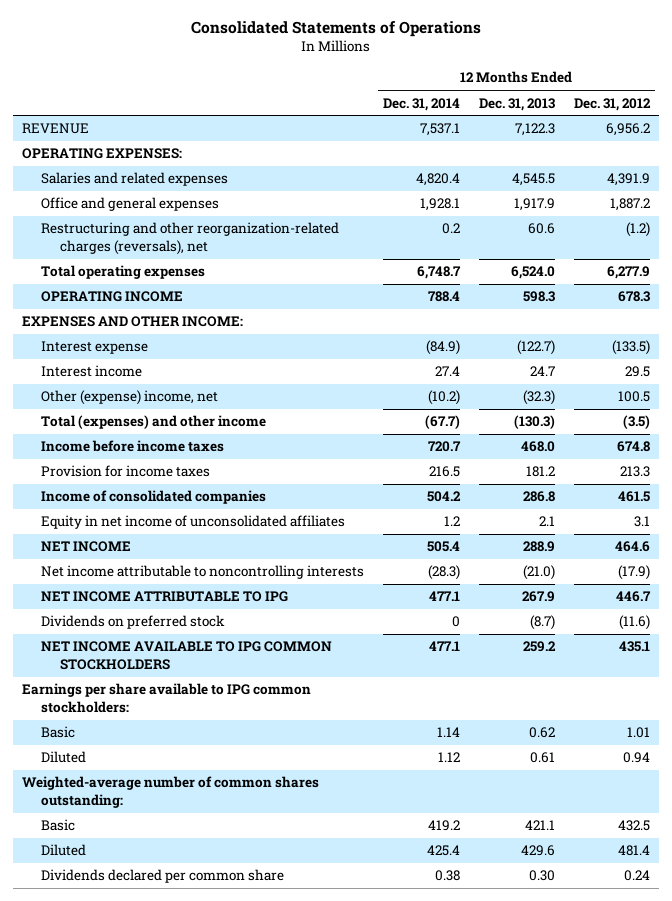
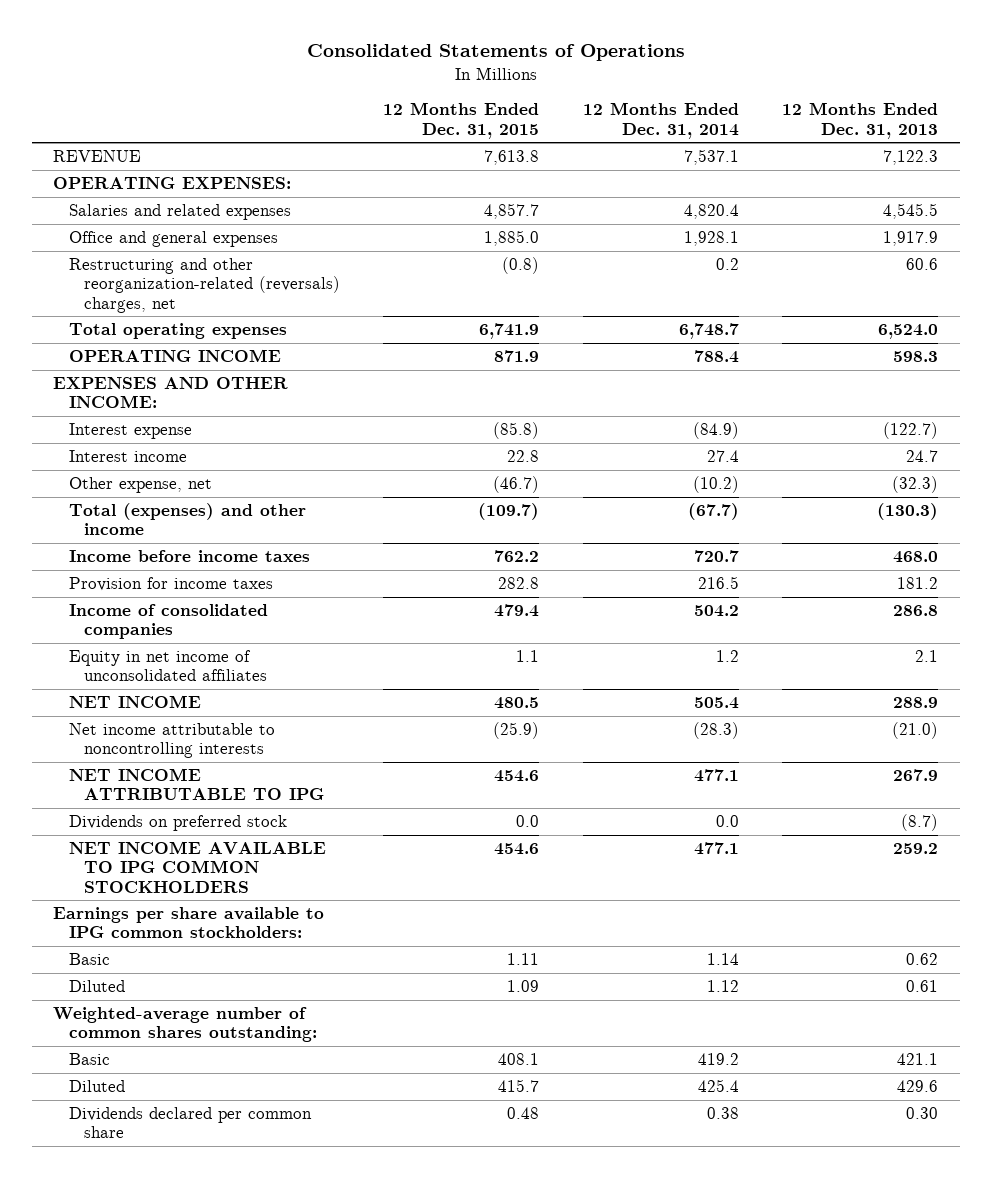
- | 12 Months Ended Dec. 31, 2014 | 12 Months Ended Dec. 31, 2013 | 12 Months Ended Dec. 31, 2012
+ | 12 Months Ended Dec. 31, 2015 | 12 Months Ended Dec. 31, 2014 | 12 Months Ended Dec. 31, 2013
- Restructuring and other reorganization-related charges (reversals), net | 0.2 | 60.6 | (1.2)
+ Restructuring and other reorganization-related (reversals) charges, net | (0.8) | 0.2 | 60.6
- Other (expense) income, net | (10.2) | (32.3) | 100.5
+ Other expense, net | (46.7) | (10.2) | (32.3)
- Dividends on preferred stock | 0 | (8.7) | (11.6)
+ Dividends on preferred stock | 0.0 | 0.0 | (8.7)

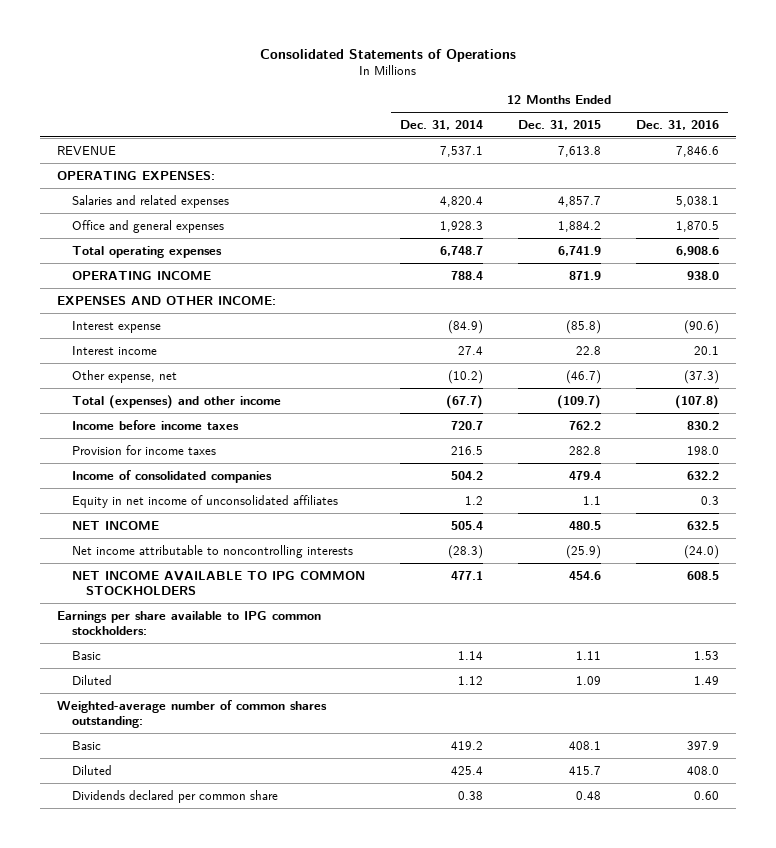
- | 12 Months Ended Dec. 31, 2015 | 12 Months Ended Dec. 31, 2014 | 12 Months Ended Dec. 31, 2013
+ | 12 Months Ended Dec. 31, 2014 | 12 Months Ended Dec. 31, 2015 | 12 Months Ended Dec. 31, 2016
- Office and general expenses | 1,885.0 | 1,928.1 | 1,917.9
- Restructuring and other reorganization-related (reversals) charges, net | (0.8) | 0.2 | 60.6
+ Office and general expenses | 1,928.3 | 1,884.2 | 1,870.5
- NET INCOME ATTRIBUTABLE TO IPG | 454.6 | 477.1 | 267.9
- Dividends on preferred stock | 0.0 | 0.0 | (8.7)

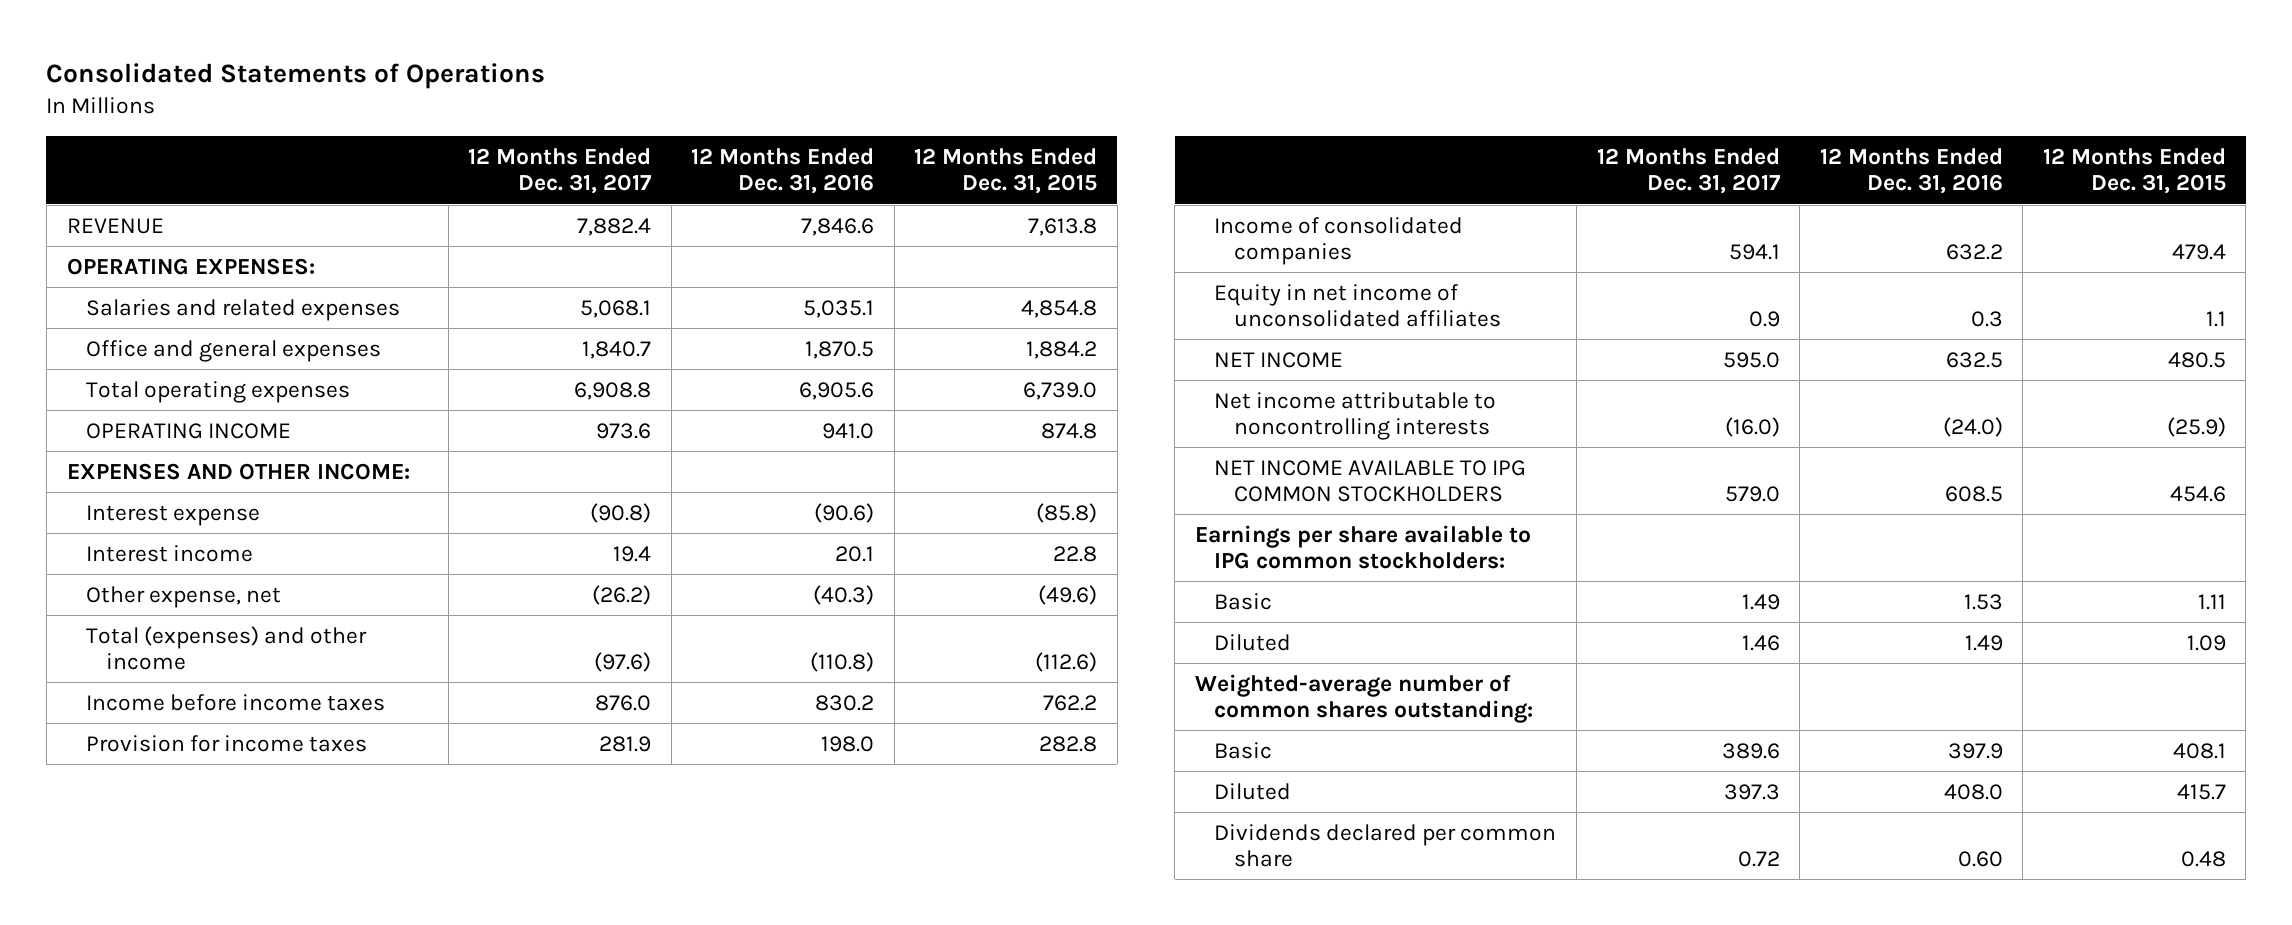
- | 12 Months Ended Dec. 31, 2014 | 12 Months Ended Dec. 31, 2015 | 12 Months Ended Dec. 31, 2016
+ | 12 Months Ended Dec. 31, 2017 | 12 Months Ended Dec. 31, 2016 | 12 Months Ended Dec. 31, 2015
- Salaries and related expenses | 4,820.4 | 4,857.7 | 5,038.1
+ Salaries and related expenses | 5,068.1 | 5,035.1 | 4,854.8
- Total operating expenses | 6,748.7 | 6,741.9 | 6,908.6
- OPERATING INCOME | 788.4 | 871.9 | 938.0
+ Total operating expenses | 6,908.8 | 6,905.6 | 6,739.0
+ OPERATING INCOME | 973.6 | 941.0 | 874.8
- Other expense, net | (10.2) | (46.7) | (37.3)
- Total (expenses) and other income | (67.7) | (109.7) | (107.8)
+ Other expense, net | (26.2) | (40.3) | (49.6)
+ Total (expenses) and other income | (97.6) | (110.8) | (112.6)

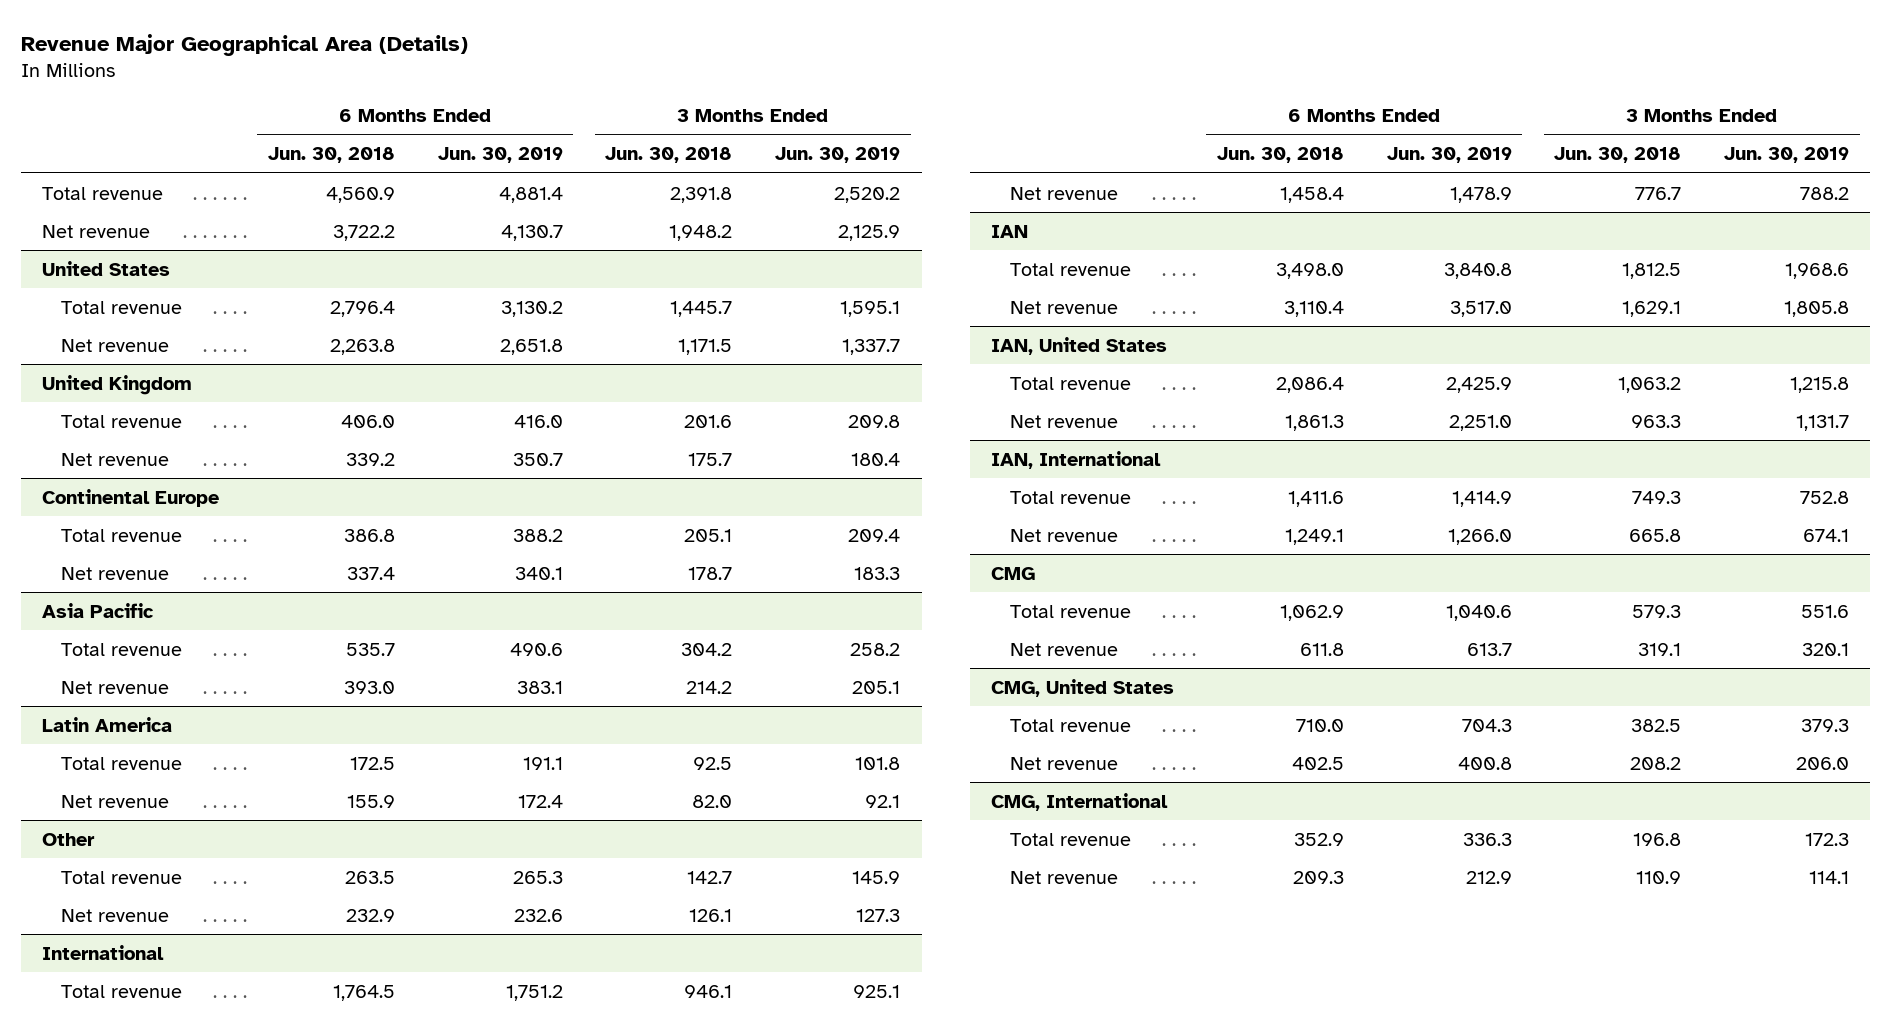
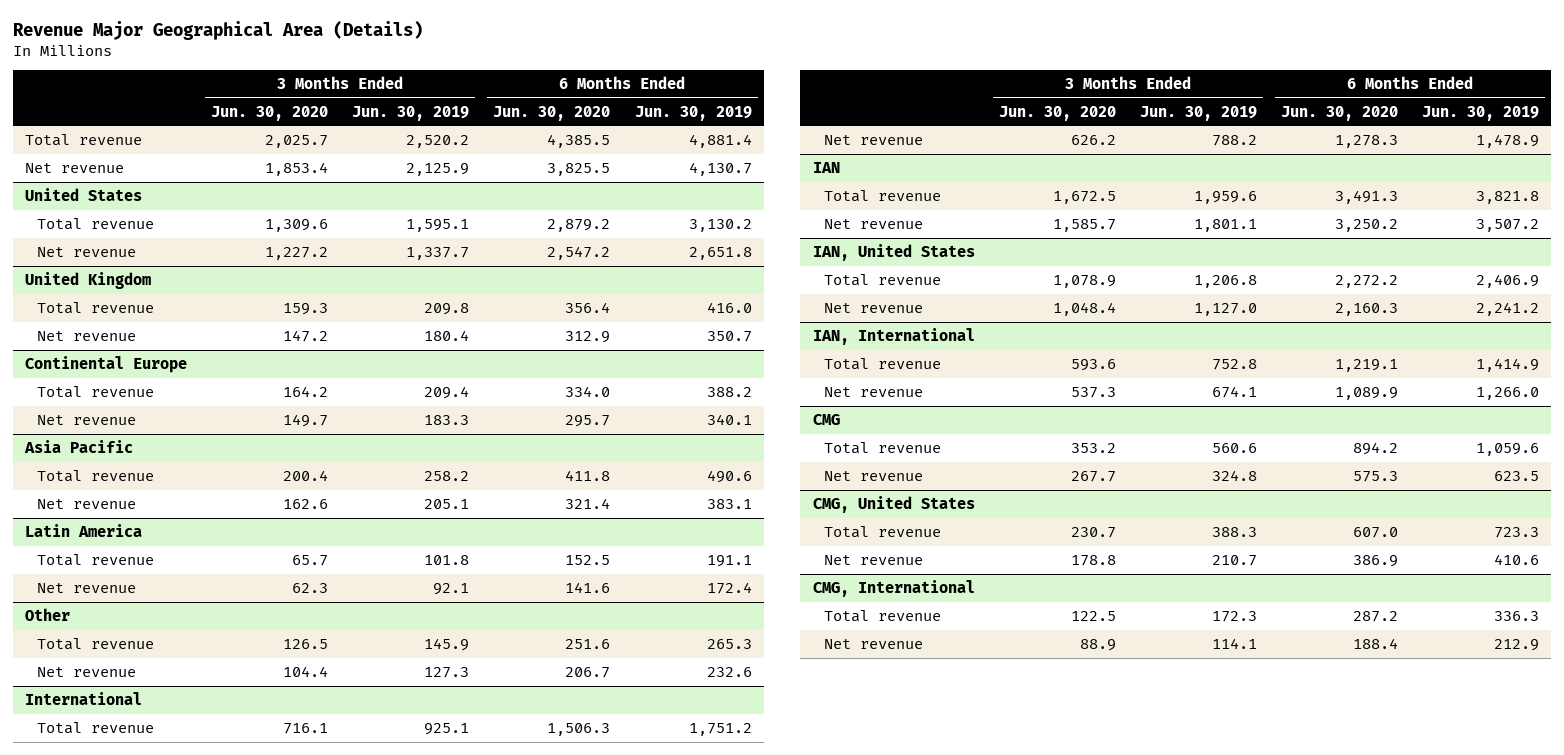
- | 6 Months Ended Jun. 30, 2018 | 6 Months Ended Jun. 30, 2019 | 3 Months Ended Jun. 30, 2018 | 3 Months Ended Jun. 30, 2019
+ | 3 Months Ended Jun. 30, 2020 | 3 Months Ended Jun. 30, 2019 | 6 Months Ended Jun. 30, 2020 | 6 Months Ended Jun. 30, 2019
@ IAN
- Total revenue | 3,498.0 | 3,840.8 | 1,812.5 | 1,968.6
- Net revenue | 3,110.4 | 3,517.0 | 1,629.1 | 1,805.8
+ Total revenue | 1,672.5 | 1,959.6 | 3,491.3 | 3,821.8
+ Net revenue | 1,585.7 | 1,801.1 | 3,250.2 | 3,507.2
@ IAN, United States
- Total revenue | 2,086.4 | 2,425.9 | 1,063.2 | 1,215.8
- Net revenue | 1,861.3 | 2,251.0 | 963.3 | 1,131.7
+ Total revenue | 1,078.9 | 1,206.8 | 2,272.2 | 2,406.9
+ Net revenue | 1,048.4 | 1,127.0 | 2,160.3 | 2,241.2
@ CMG
- Total revenue | 1,062.9 | 1,040.6 | 579.3 | 551.6
- Net revenue | 611.8 | 613.7 | 319.1 | 320.1
+ Total revenue | 353.2 | 560.6 | 894.2 | 1,059.6
+ Net revenue | 267.7 | 324.8 | 575.3 | 623.5
@ CMG, United States
- Total revenue | 710.0 | 704.3 | 382.5 | 379.3
- Net revenue | 402.5 | 400.8 | 208.2 | 206.0
+ Total revenue | 230.7 | 388.3 | 607.0 | 723.3
+ Net revenue | 178.8 | 210.7 | 386.9 | 410.6

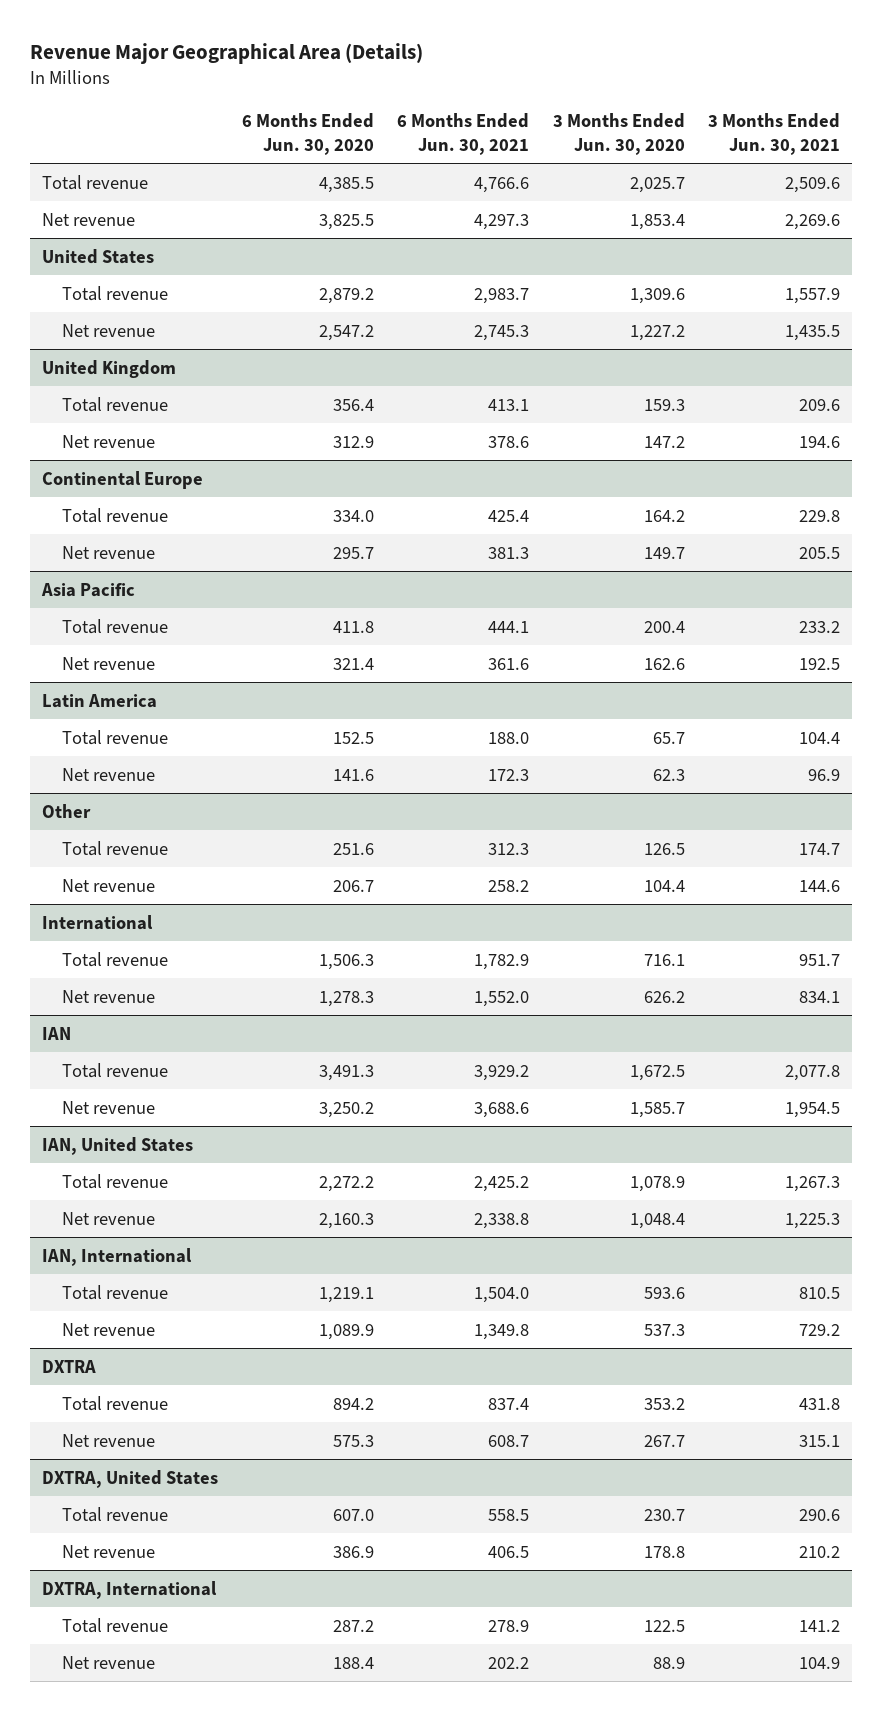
- | 3 Months Ended Jun. 30, 2020 | 3 Months Ended Jun. 30, 2019 | 6 Months Ended Jun. 30, 2020 | 6 Months Ended Jun. 30, 2019
+ | 6 Months Ended Jun. 30, 2020 | 6 Months Ended Jun. 30, 2021 | 3 Months Ended Jun. 30, 2020 | 3 Months Ended Jun. 30, 2021
- CMG
+ DXTRA
- CMG, United States
+ DXTRA, United States
- CMG, International
+ DXTRA, International

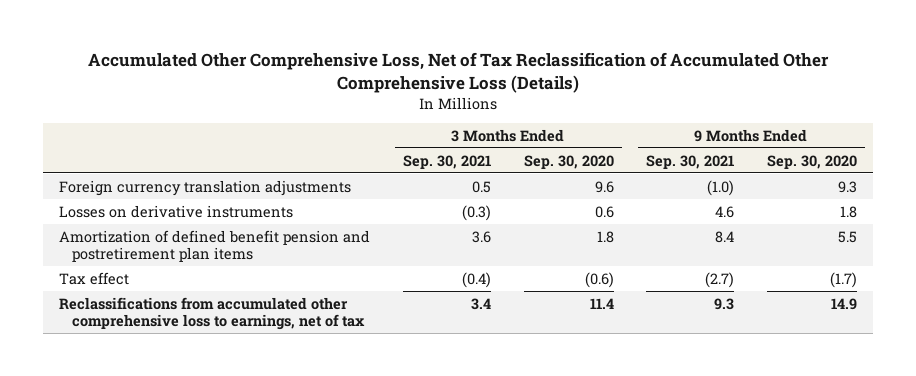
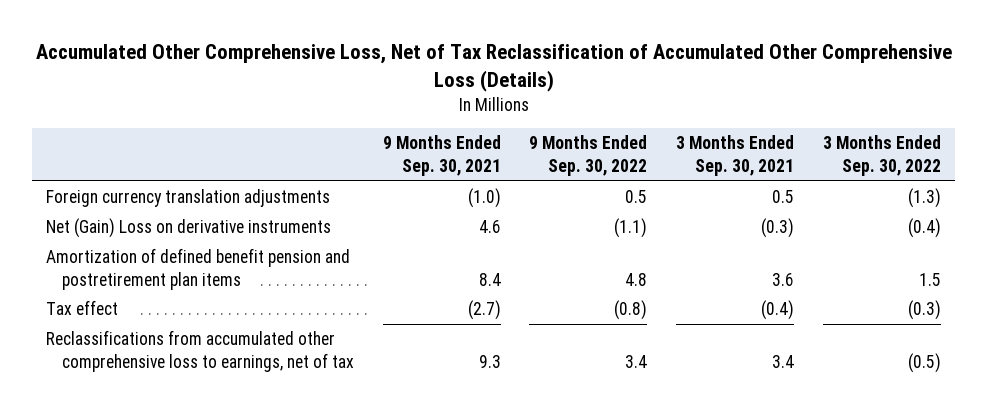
- | 3 Months Ended Sep. 30, 2021 | 3 Months Ended Sep. 30, 2020 | 9 Months Ended Sep. 30, 2021 | 9 Months Ended Sep. 30, 2020
+ | 9 Months Ended Sep. 30, 2021 | 9 Months Ended Sep. 30, 2022 | 3 Months Ended Sep. 30, 2021 | 3 Months Ended Sep. 30, 2022
- Losses on derivative instruments | (0.3) | 0.6 | 4.6 | 1.8
+ Net (Gain) Loss on derivative instruments | 4.6 | (1.1) | (0.3) | (0.4)

